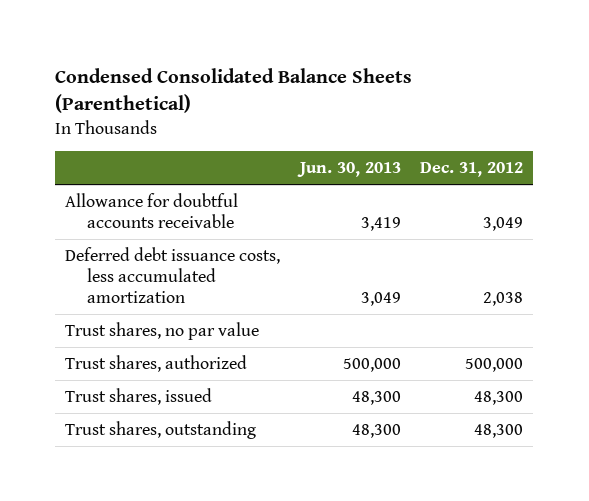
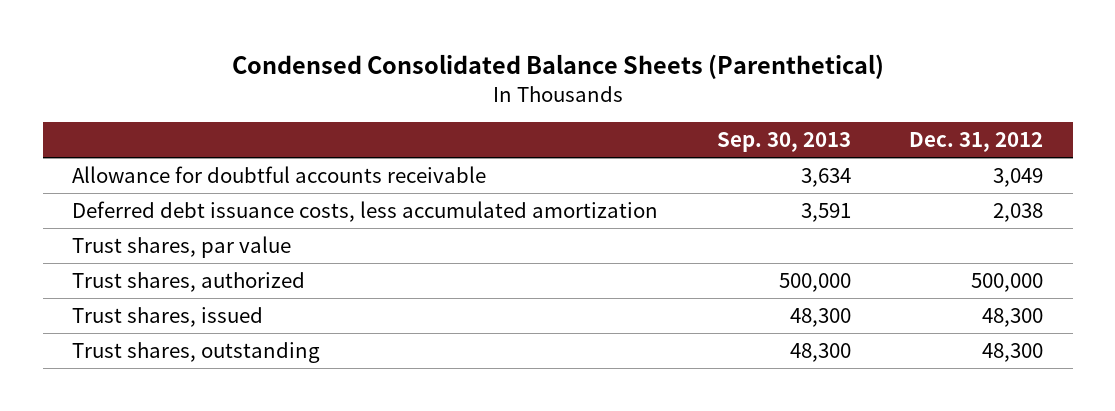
- | Jun. 30, 2013 | Dec. 31, 2012
+ | Sep. 30, 2013 | Dec. 31, 2012
- Trust shares, no par value
+ Trust shares, par value

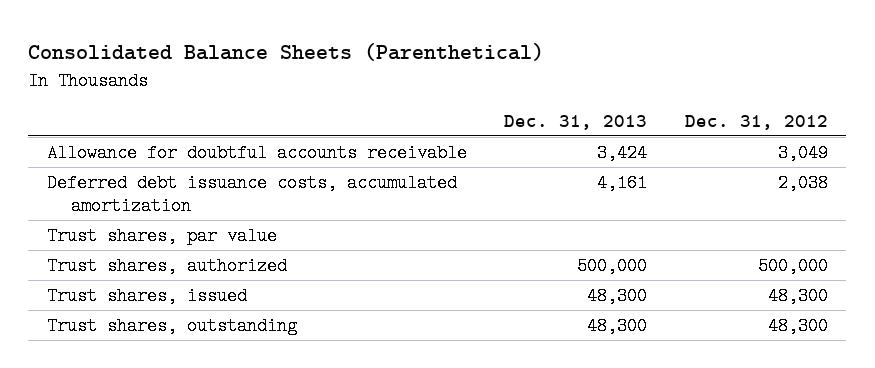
- Condensed Consolidated Balance Sheets (Parenthetical)
+ Consolidated Balance Sheets (Parenthetical)
- | Sep. 30, 2013 | Dec. 31, 2012
+ | Dec. 31, 2013 | Dec. 31, 2012
- Deferred debt issuance costs, less accumulated amortization | 3,591 | 2,038
+ Deferred debt issuance costs, accumulated amortization | 4,161 | 2,038

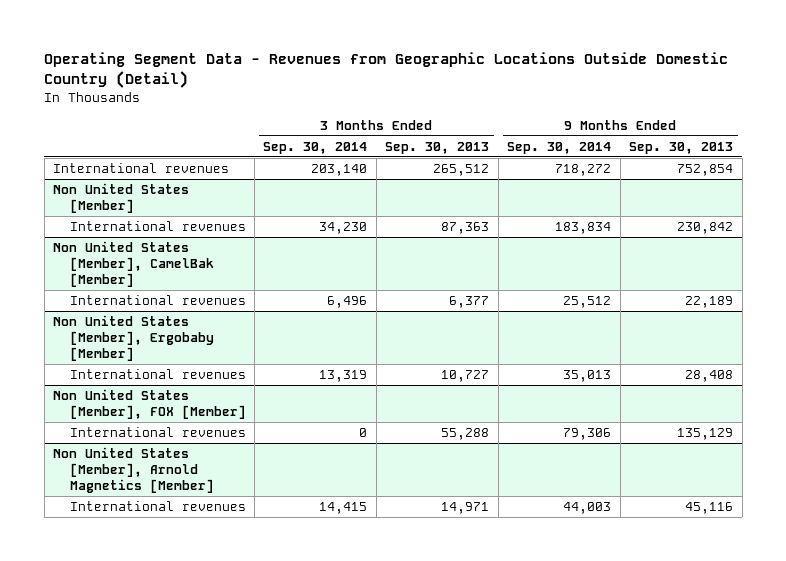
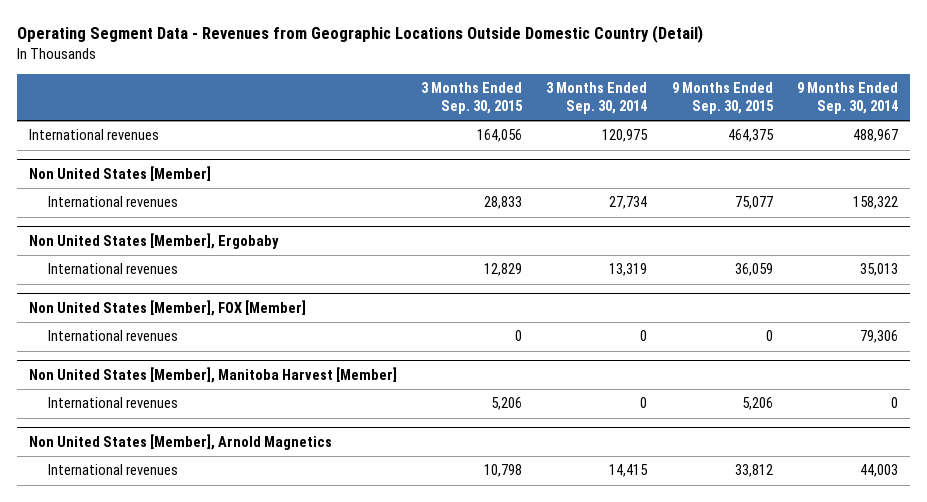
- | 3 Months Ended Sep. 30, 2014 | 3 Months Ended Sep. 30, 2013 | 9 Months Ended Sep. 30, 2014 | 9 Months Ended Sep. 30, 2013
+ | 3 Months Ended Sep. 30, 2015 | 3 Months Ended Sep. 30, 2014 | 9 Months Ended Sep. 30, 2015 | 9 Months Ended Sep. 30, 2014
- International revenues | 203,140 | 265,512 | 718,272 | 752,854
+ International revenues | 164,056 | 120,975 | 464,375 | 488,967
@ Non United States [Member]
- International revenues | 34,230 | 87,363 | 183,834 | 230,842
- Non United States [Member], CamelBak [Member]
- International revenues | 6,496 | 6,377 | 25,512 | 22,189
- Non United States [Member], Ergobaby [Member]
@ Non United States [Member]
+ International revenues | 28,833 | 27,734 | 75,077 | 158,322
+ Non United States [Member], Ergobaby
- Non United States [Member], Arnold Magnetics [Member]
+ Non United States [Member], Manitoba Harvest [Member]
+ International revenues | 5,206 | 0 | 5,206 | 0
+ Non United States [Member], Arnold Magnetics

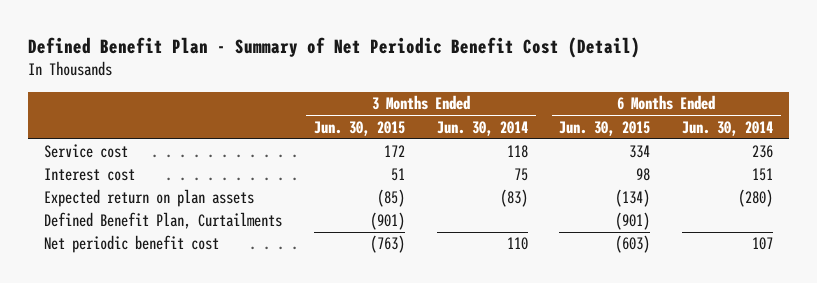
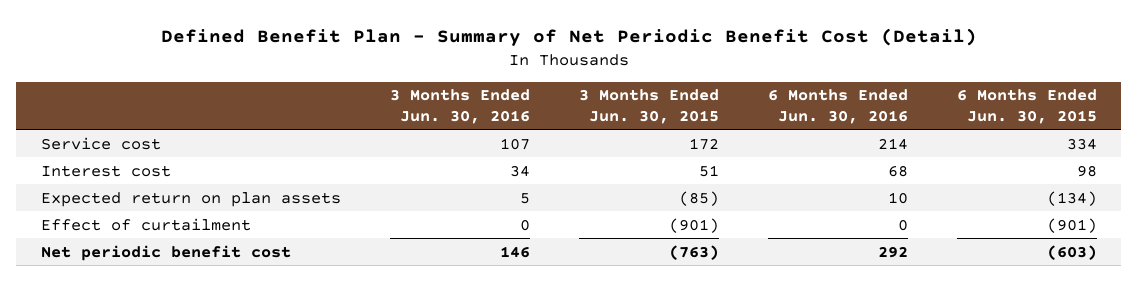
- | 3 Months Ended Jun. 30, 2015 | 3 Months Ended Jun. 30, 2014 | 6 Months Ended Jun. 30, 2015 | 6 Months Ended Jun. 30, 2014
+ | 3 Months Ended Jun. 30, 2016 | 3 Months Ended Jun. 30, 2015 | 6 Months Ended Jun. 30, 2016 | 6 Months Ended Jun. 30, 2015
- Defined Benefit Plan, Curtailments | (901) | | (901) |
+ Effect of curtailment | 0 | (901) | 0 | (901)

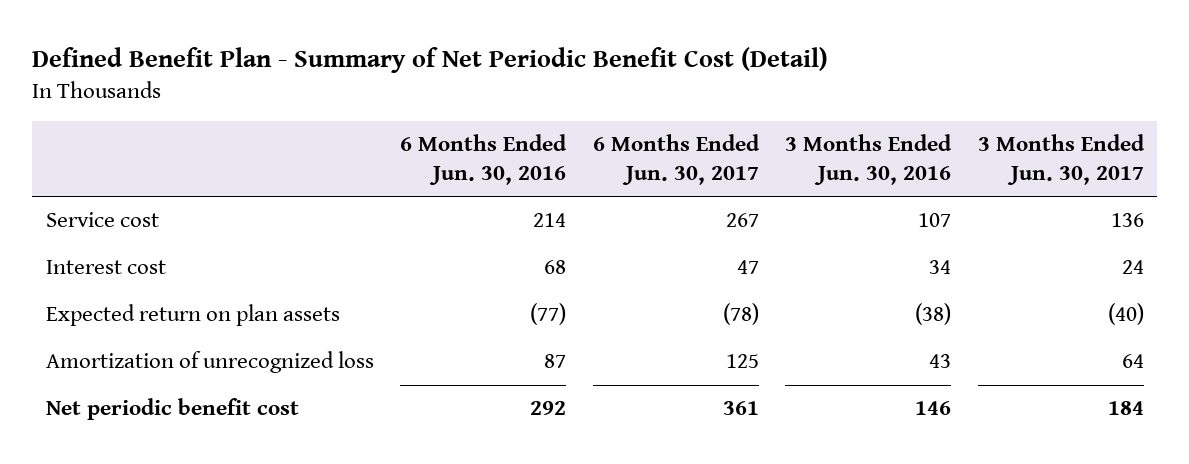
- | 3 Months Ended Jun. 30, 2016 | 3 Months Ended Jun. 30, 2015 | 6 Months Ended Jun. 30, 2016 | 6 Months Ended Jun. 30, 2015
+ | 6 Months Ended Jun. 30, 2016 | 6 Months Ended Jun. 30, 2017 | 3 Months Ended Jun. 30, 2016 | 3 Months Ended Jun. 30, 2017
- Expected return on plan assets | 5 | (85) | 10 | (134)
- Effect of curtailment | 0 | (901) | 0 | (901)
+ Expected return on plan assets | (77) | (78) | (38) | (40)
+ Amortization of unrecognized loss | 87 | 125 | 43 | 64

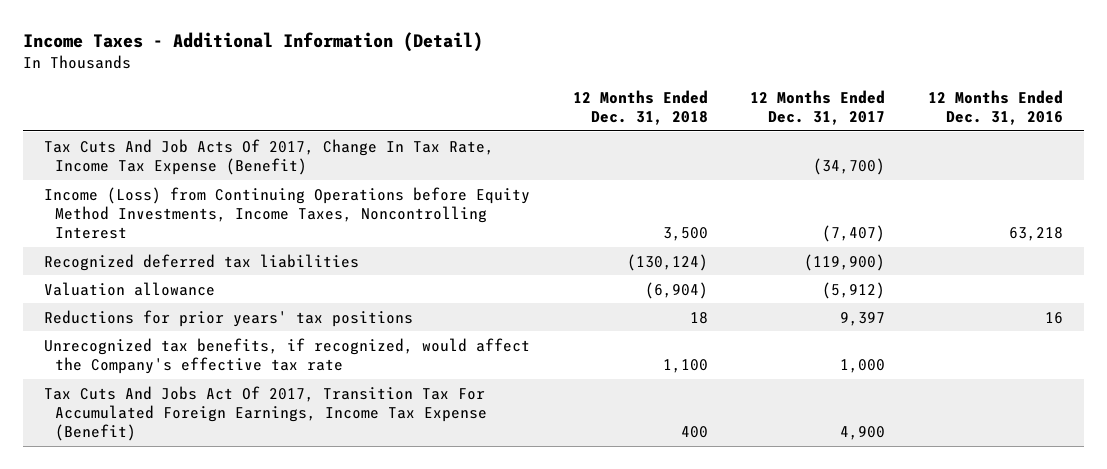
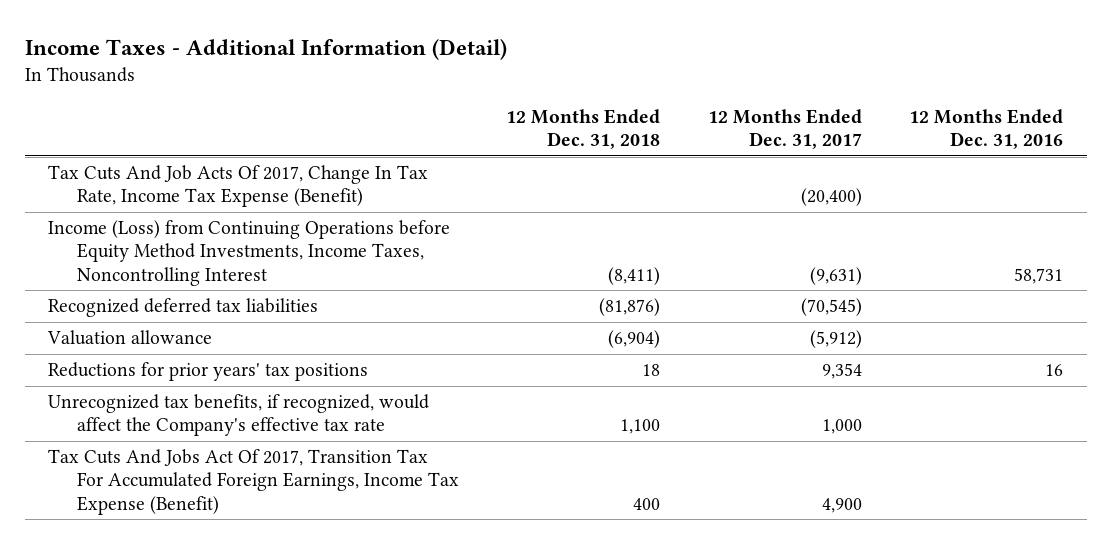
- Tax Cuts And Job Acts Of 2017, Change In Tax Rate, Income Tax Expense (Benefit) | | (34,700) |
- Income (Loss) from Continuing Operations before Equity Method Investments, Income Taxes, Noncontrolling Interest | 3,500 | (7,407) | 63,218
- Recognized deferred tax liabilities | (130,124) | (119,900) |
+ Tax Cuts And Job Acts Of 2017, Change In Tax Rate, Income Tax Expense (Benefit) | | (20,400) |
+ Income (Loss) from Continuing Operations before Equity Method Investments, Income Taxes, Noncontrolling Interest | (8,411) | (9,631) | 58,731
+ Recognized deferred tax liabilities | (81,876) | (70,545) |
- Reductions for prior years' tax positions | 18 | 9,397 | 16
+ Reductions for prior years' tax positions | 18 | 9,354 | 16

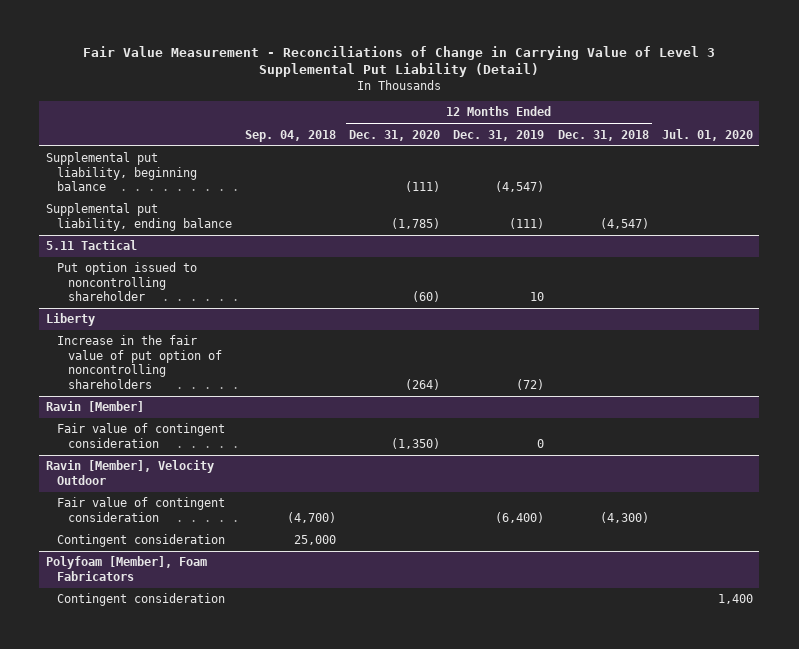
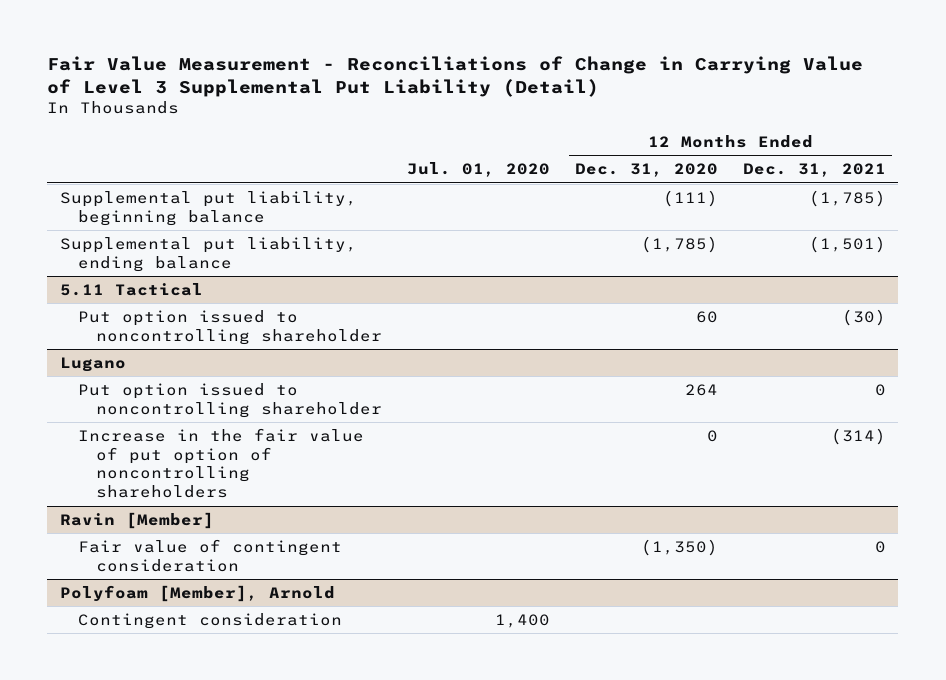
- | Sep. 04, 2018 | 12 Months Ended Dec. 31, 2020 | 12 Months Ended Dec. 31, 2019 | 12 Months Ended Dec. 31, 2018 | Jul. 01, 2020
+ | Jul. 01, 2020 | 12 Months Ended Dec. 31, 2020 | 12 Months Ended Dec. 31, 2021
@ 5.11 Tactical
- Put option issued to noncontrolling shareholder | | (60) | 10 | |
- Liberty
- Increase in the fair value of put option of noncontrolling shareholders | | (264) | (72) | |
@ 5.11 Tactical
+ Put option issued to noncontrolling shareholder | | 60 | (30)
+ Lugano
+ Put option issued to noncontrolling shareholder | | 264 | 0
+ Increase in the fair value of put option of noncontrolling shareholders | | 0 | (314)
- Ravin [Member], Velocity Outdoor
- Fair value of contingent consideration | (4,700) | | (6,400) | (4,300) |
- Contingent consideration | 25,000 | | | |
- Polyfoam [Member], Foam Fabricators
+ Polyfoam [Member], Arnold

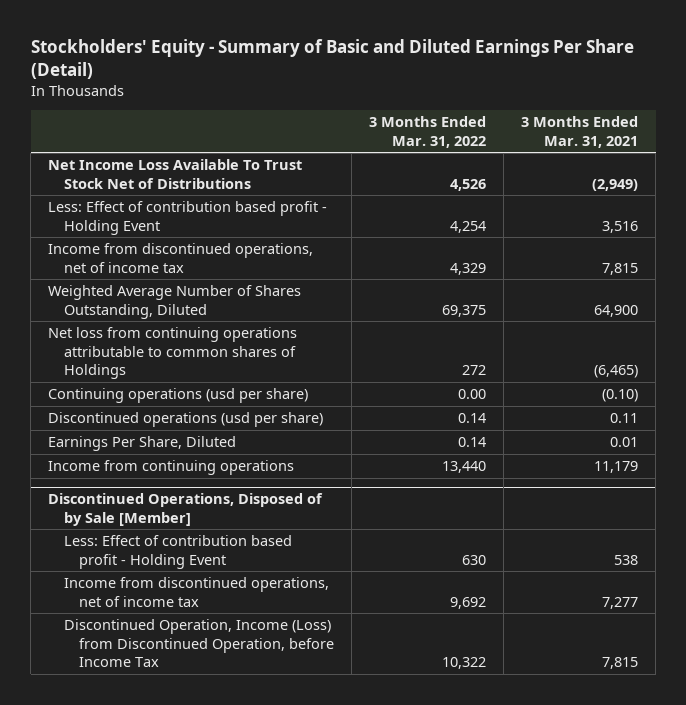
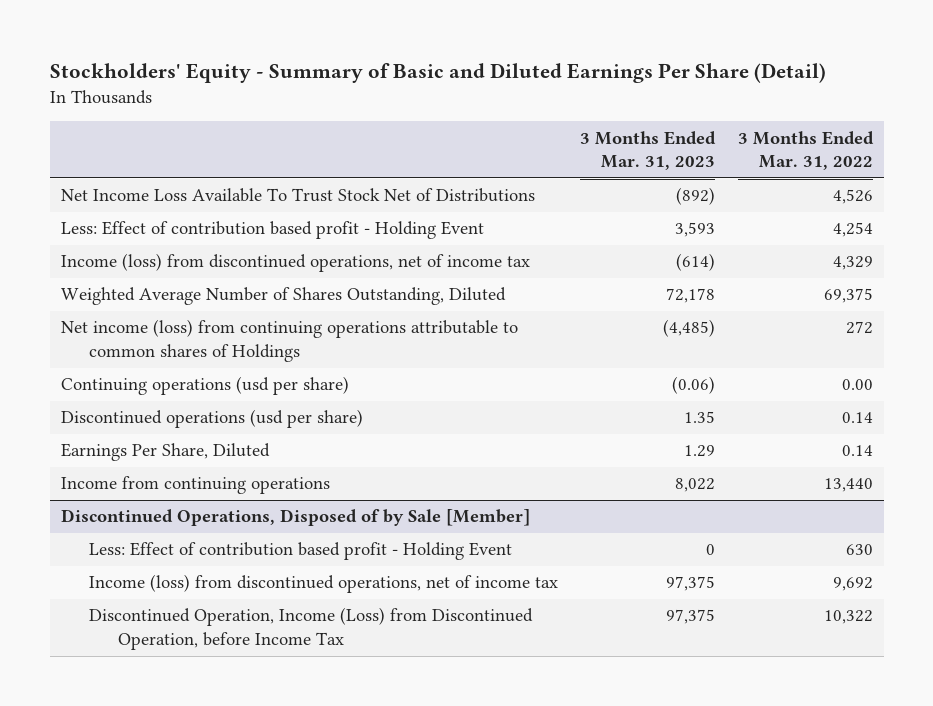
- | 3 Months Ended Mar. 31, 2022 | 3 Months Ended Mar. 31, 2021
+ | 3 Months Ended Mar. 31, 2023 | 3 Months Ended Mar. 31, 2022
- Income from discontinued operations, net of income tax | 4,329 | 7,815
+ Income (loss) from discontinued operations, net of income tax | (614) | 4,329
- Net loss from continuing operations attributable to common shares of Holdings | 272 | (6,465)
+ Net income (loss) from continuing operations attributable to common shares of Holdings | (4,485) | 272
@ Discontinued Operations, Disposed of by Sale [Member]
- Income from discontinued operations, net of income tax | 9,692 | 7,277
+ Income (loss) from discontinued operations, net of income tax | 97,375 | 9,692

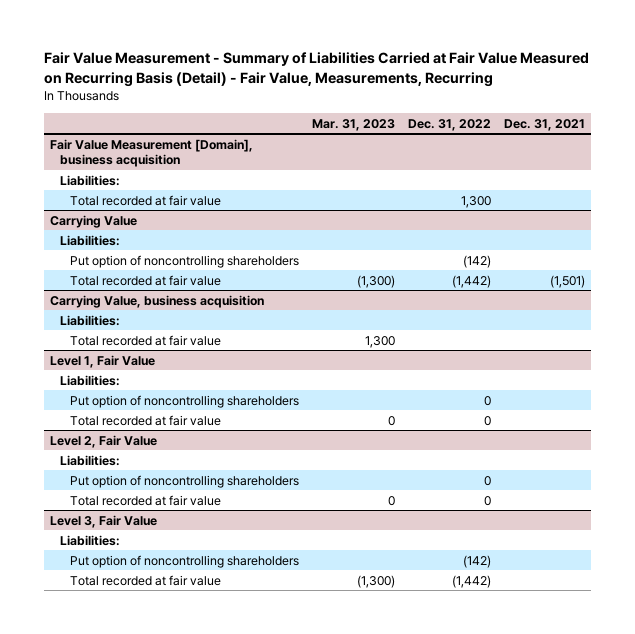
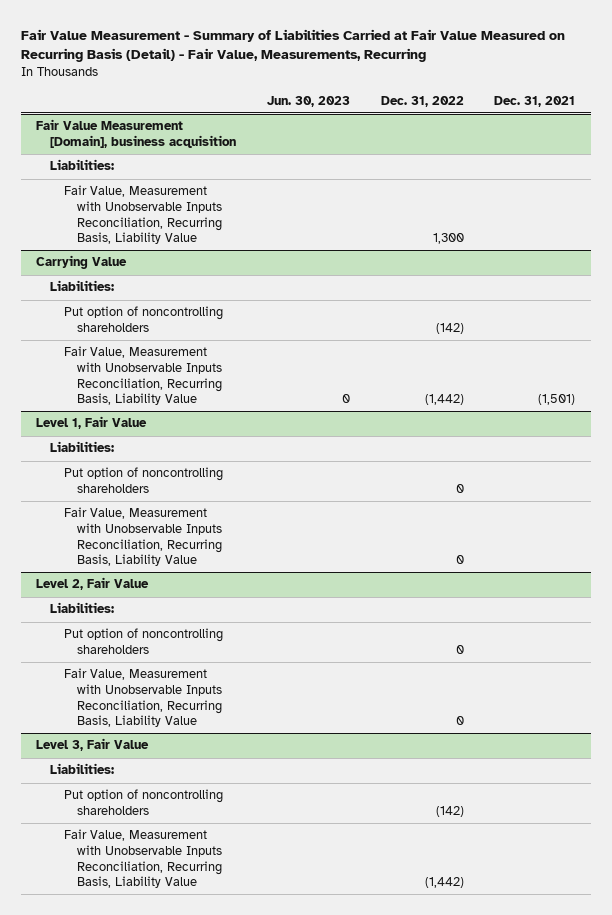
- | Mar. 31, 2023 | Dec. 31, 2022 | Dec. 31, 2021
+ | Jun. 30, 2023 | Dec. 31, 2022 | Dec. 31, 2021
@ Fair Value Measurement [Domain], business acquisition
- Total recorded at fair value | | 1,300 |
+ Fair Value, Measurement with Unobservable Inputs Reconciliation, Recurring Basis, Liability Value | | 1,300 |
@ Carrying Value
- Total recorded at fair value | (1,300) | (1,442) | (1,501)
- Carrying Value, business acquisition
- Liabilities:
- Total recorded at fair value | 1,300 | |
@ Carrying Value
+ Fair Value, Measurement with Unobservable Inputs Reconciliation, Recurring Basis, Liability Value | 0 | (1,442) | (1,501)
@ Level 1, Fair Value
- Total recorded at fair value | 0 | 0 |
+ Fair Value, Measurement with Unobservable Inputs Reconciliation, Recurring Basis, Liability Value | | 0 |
@ Level 2, Fair Value
- Total recorded at fair value | 0 | 0 |
+ Fair Value, Measurement with Unobservable Inputs Reconciliation, Recurring Basis, Liability Value | | 0 |
@ Level 3, Fair Value
- Total recorded at fair value | (1,300) | (1,442) |
+ Fair Value, Measurement with Unobservable Inputs Reconciliation, Recurring Basis, Liability Value | | (1,442) |

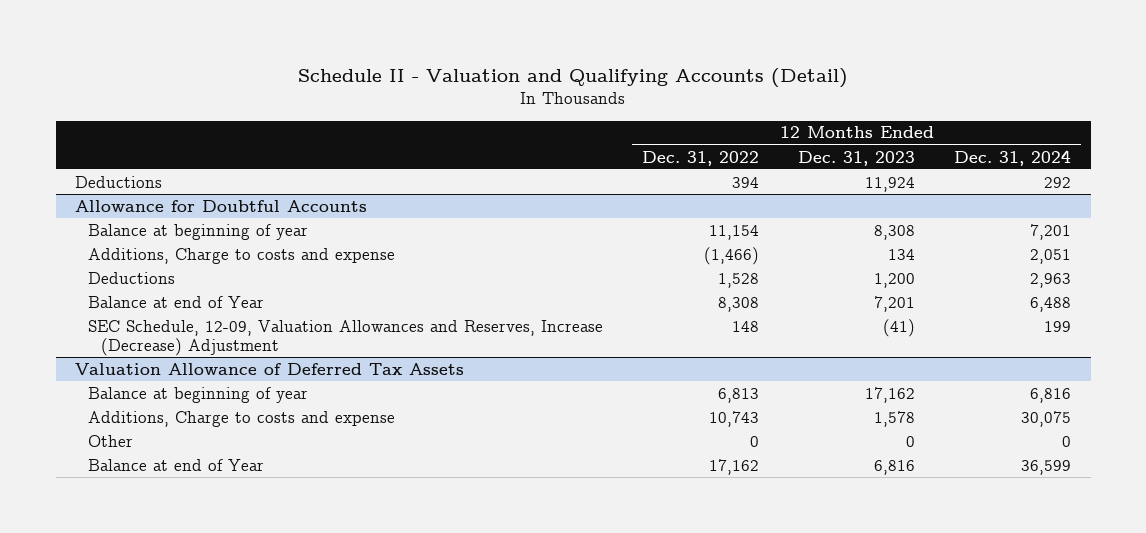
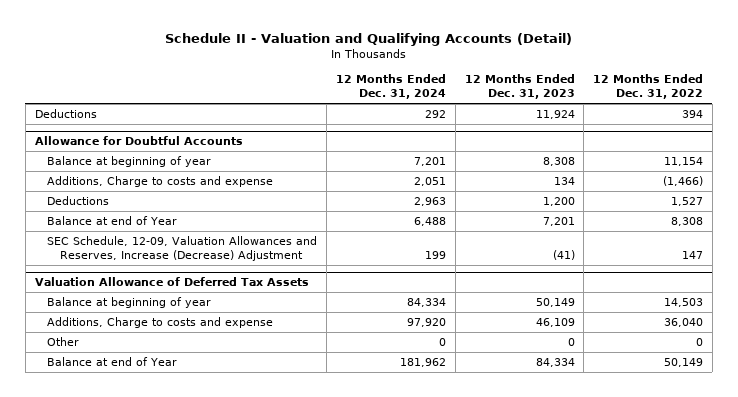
- | 12 Months Ended Dec. 31, 2022 | 12 Months Ended Dec. 31, 2023 | 12 Months Ended Dec. 31, 2024
+ | 12 Months Ended Dec. 31, 2024 | 12 Months Ended Dec. 31, 2023 | 12 Months Ended Dec. 31, 2022
@ Allowance for Doubtful Accounts
- Deductions | 1,528 | 1,200 | 2,963
+ Deductions | 2,963 | 1,200 | 1,527
- SEC Schedule, 12-09, Valuation Allowances and Reserves, Increase (Decrease) Adjustment | 148 | (41) | 199
+ SEC Schedule, 12-09, Valuation Allowances and Reserves, Increase (Decrease) Adjustment | 199 | (41) | 147
@ Valuation Allowance of Deferred Tax Assets
- Balance at beginning of year | 6,813 | 17,162 | 6,816
- Additions, Charge to costs and expense | 10,743 | 1,578 | 30,075
+ Balance at beginning of year | 84,334 | 50,149 | 14,503
+ Additions, Charge to costs and expense | 97,920 | 46,109 | 36,040
- Balance at end of Year | 17,162 | 6,816 | 36,599
+ Balance at end of Year | 181,962 | 84,334 | 50,149

